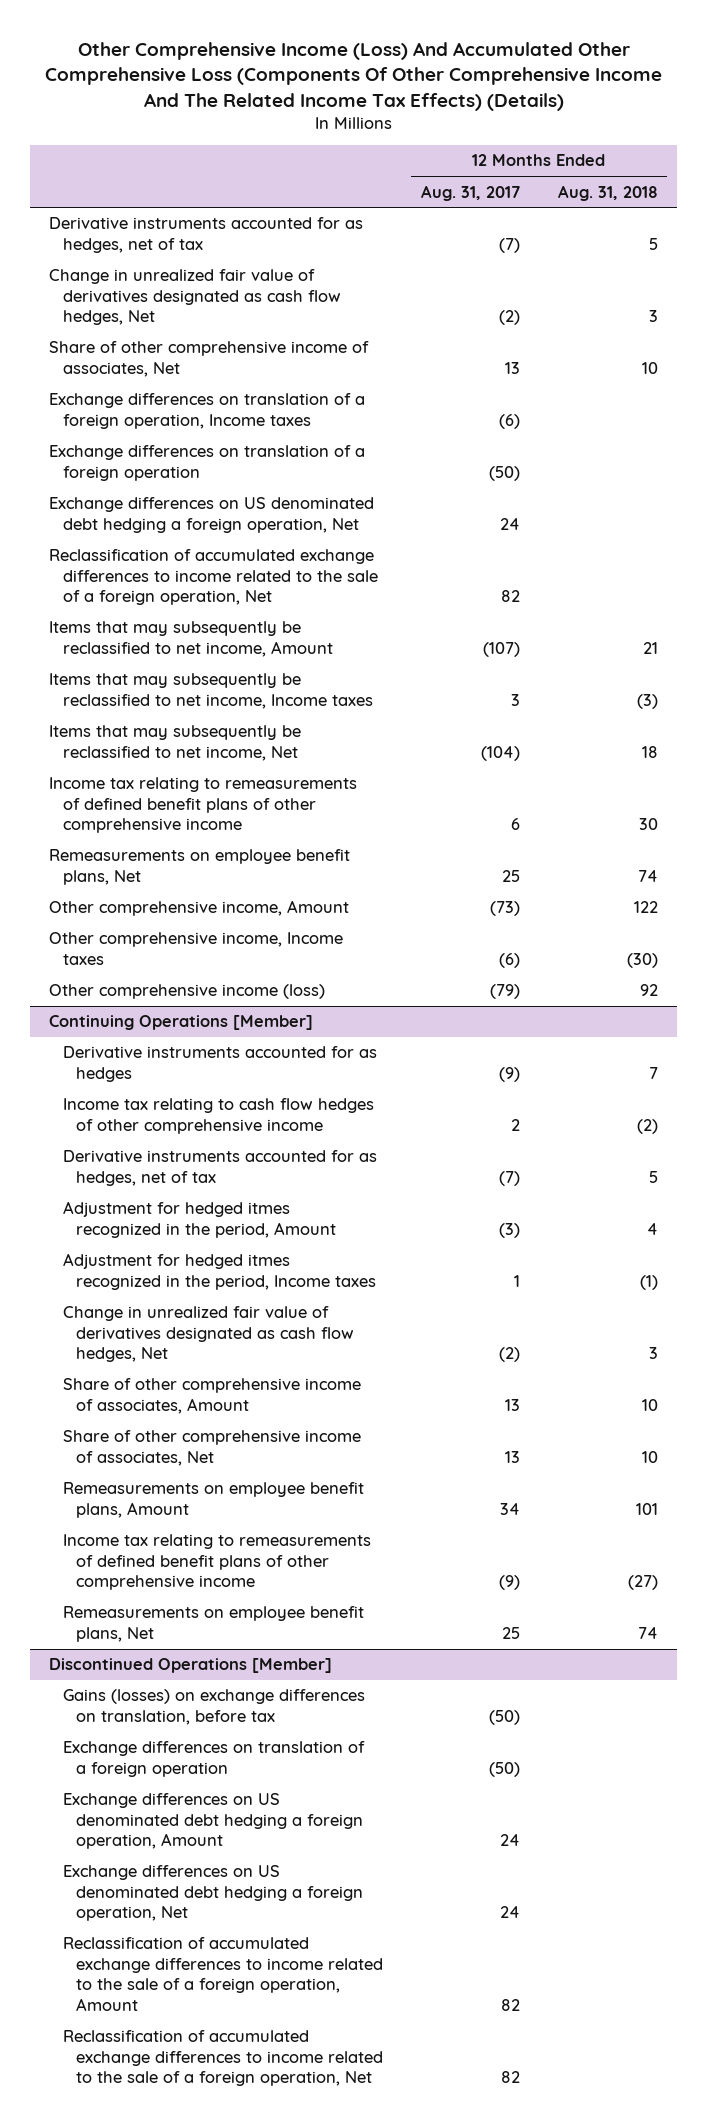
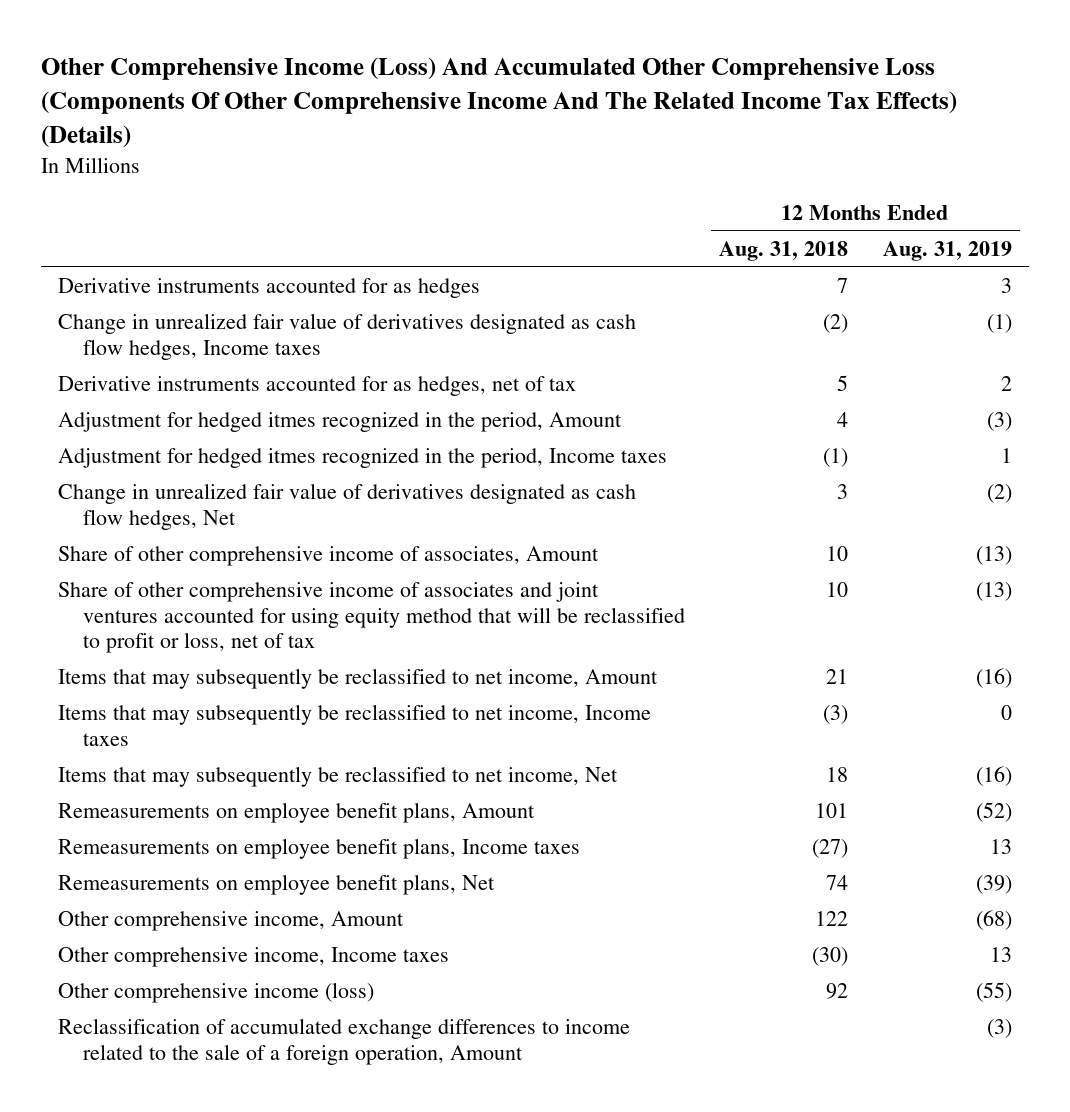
- | 12 Months Ended Aug. 31, 2017 | 12 Months Ended Aug. 31, 2018
+ | 12 Months Ended Aug. 31, 2018 | 12 Months Ended Aug. 31, 2019
+ Derivative instruments accounted for as hedges | 7 | 3
+ Change in unrealized fair value of derivatives designated as cash flow hedges, Income taxes | (2) | (1)
+ Adjustment for hedged itmes recognized in the period, Amount | 4 | (3)
+ Adjustment for hedged itmes recognized in the period, Income taxes | (1) | 1
- Share of other comprehensive income of associates, Net | 13 | 10
- Exchange differences on translation of a foreign operation, Income taxes | (6) |
- Exchange differences on translation of a foreign operation | (50) |
- Exchange differences on US denominated debt hedging a foreign operation, Net | 24 |
- Reclassification of accumulated exchange differences to income related to the sale of a foreign operation, Net | 82 |
+ Share of other comprehensive income of associates, Amount | 10 | (13)
+ Share of other comprehensive income of associates and joint ventures accounted for using equity method that will be reclassified to profit or loss, net of tax | 10 | (13)
- Income tax relating to remeasurements of defined benefit plans of other comprehensive income | 6 | 30
+ Remeasurements on employee benefit plans, Amount | 101 | (52)
+ Remeasurements on employee benefit plans, Income taxes | (27) | 13
- Continuing Operations [Member]
- Derivative instruments accounted for as hedges | (9) | 7
- Income tax relating to cash flow hedges of other comprehensive income | 2 | (2)
- Derivative instruments accounted for as hedges, net of tax | (7) | 5
- Adjustment for hedged itmes recognized in the period, Amount | (3) | 4
- Adjustment for hedged itmes recognized in the period, Income taxes | 1 | (1)
- Change in unrealized fair value of derivatives designated as cash flow hedges, Net | (2) | 3
- Share of other comprehensive income of associates, Amount | 13 | 10
- Share of other comprehensive income of associates, Net | 13 | 10
- Remeasurements on employee benefit plans, Amount | 34 | 101
- Income tax relating to remeasurements of defined benefit plans of other comprehensive income | (9) | (27)
- Remeasurements on employee benefit plans, Net | 25 | 74
- Discontinued Operations [Member]
- Gains (losses) on exchange differences on translation, before tax | (50) |
- Exchange differences on translation of a foreign operation | (50) |
- Exchange differences on US denominated debt hedging a foreign operation, Amount | 24 |
- Exchange differences on US denominated debt hedging a foreign operation, Net | 24 |
- Reclassification of accumulated exchange differences to income related to the sale of a foreign operation, Net | 82 |

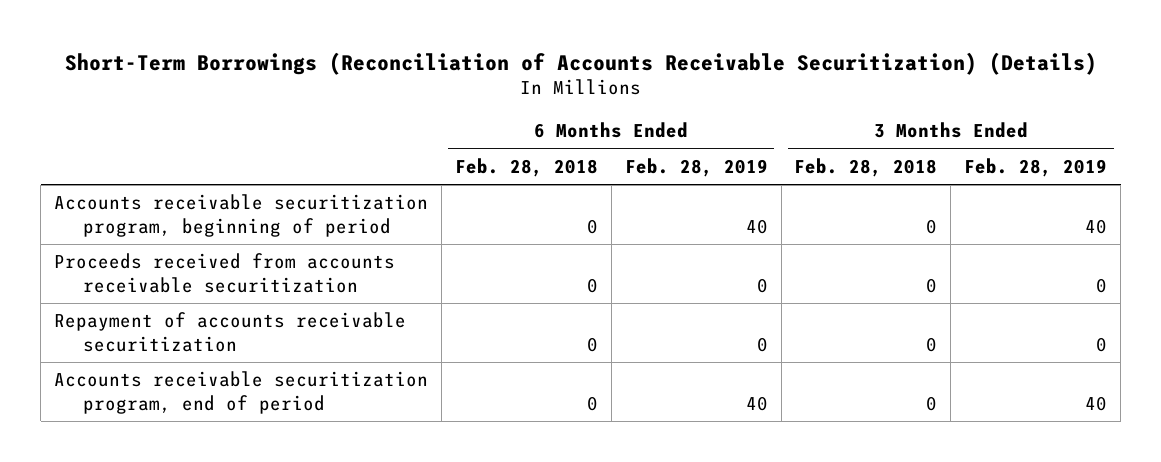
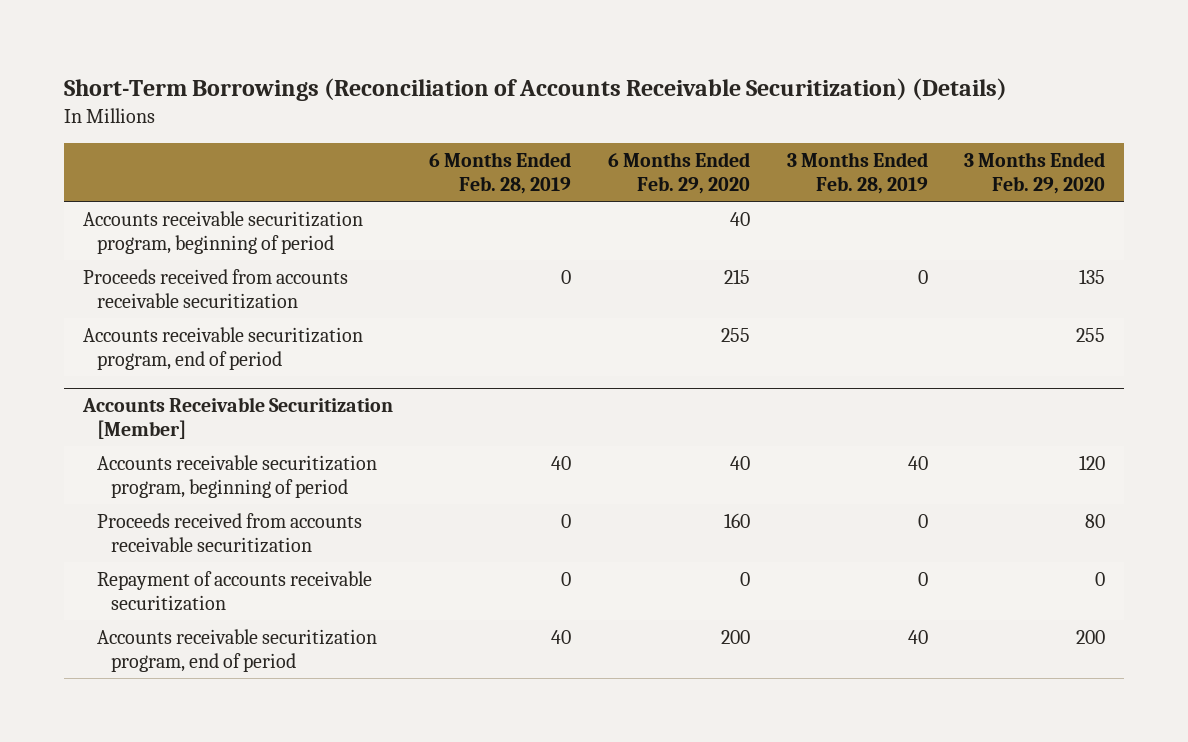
- | 6 Months Ended Feb. 28, 2018 | 6 Months Ended Feb. 28, 2019 | 3 Months Ended Feb. 28, 2018 | 3 Months Ended Feb. 28, 2019
+ | 6 Months Ended Feb. 28, 2019 | 6 Months Ended Feb. 29, 2020 | 3 Months Ended Feb. 28, 2019 | 3 Months Ended Feb. 29, 2020
+ Accounts receivable securitization program, beginning of period | | 40 | |
+ Proceeds received from accounts receivable securitization | 0 | 215 | 0 | 135
+ Accounts receivable securitization program, end of period | | 255 | | 255
+ Accounts Receivable Securitization [Member]

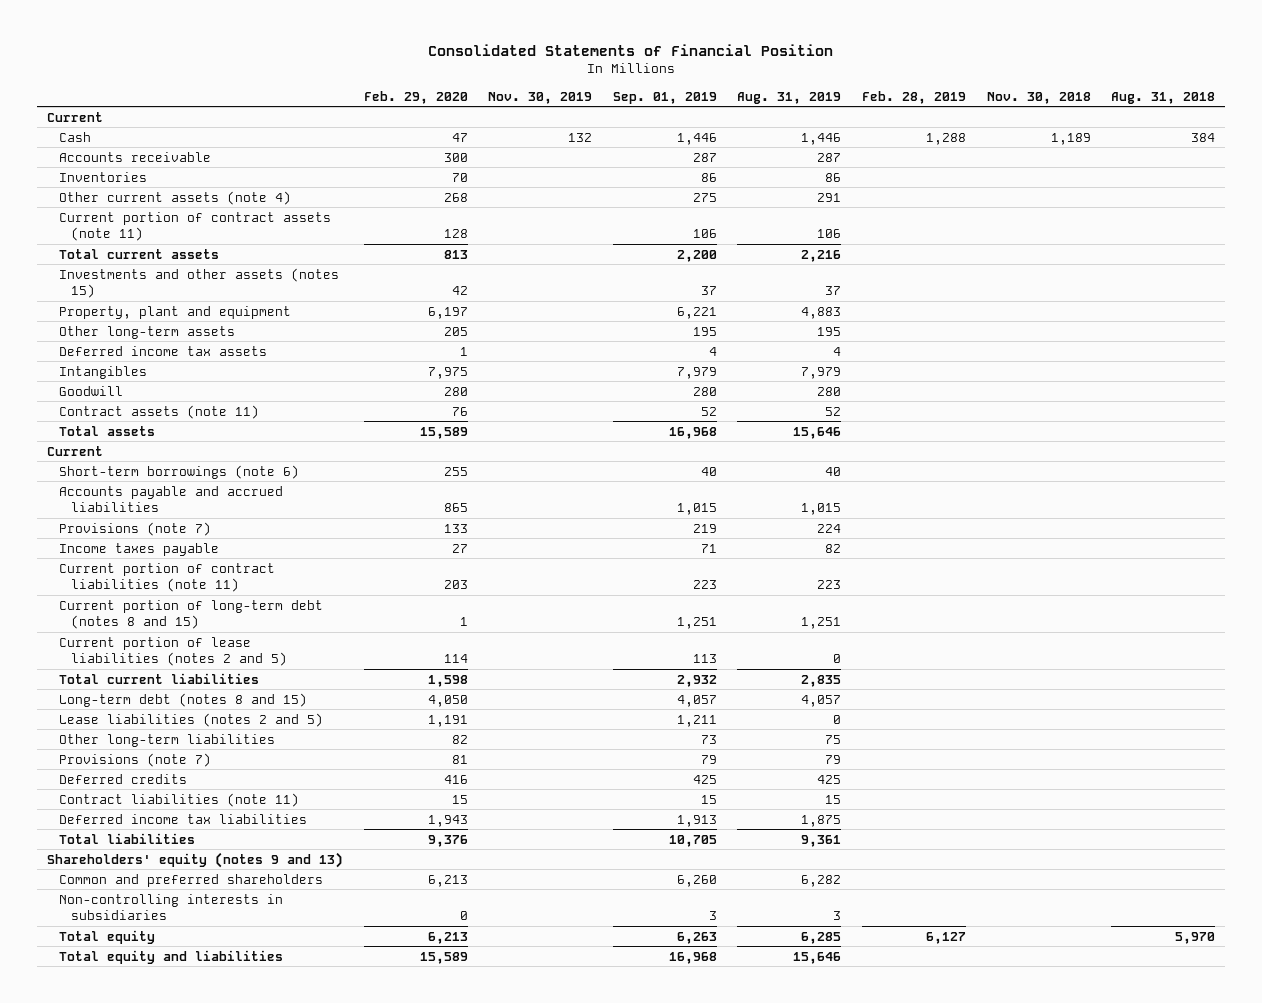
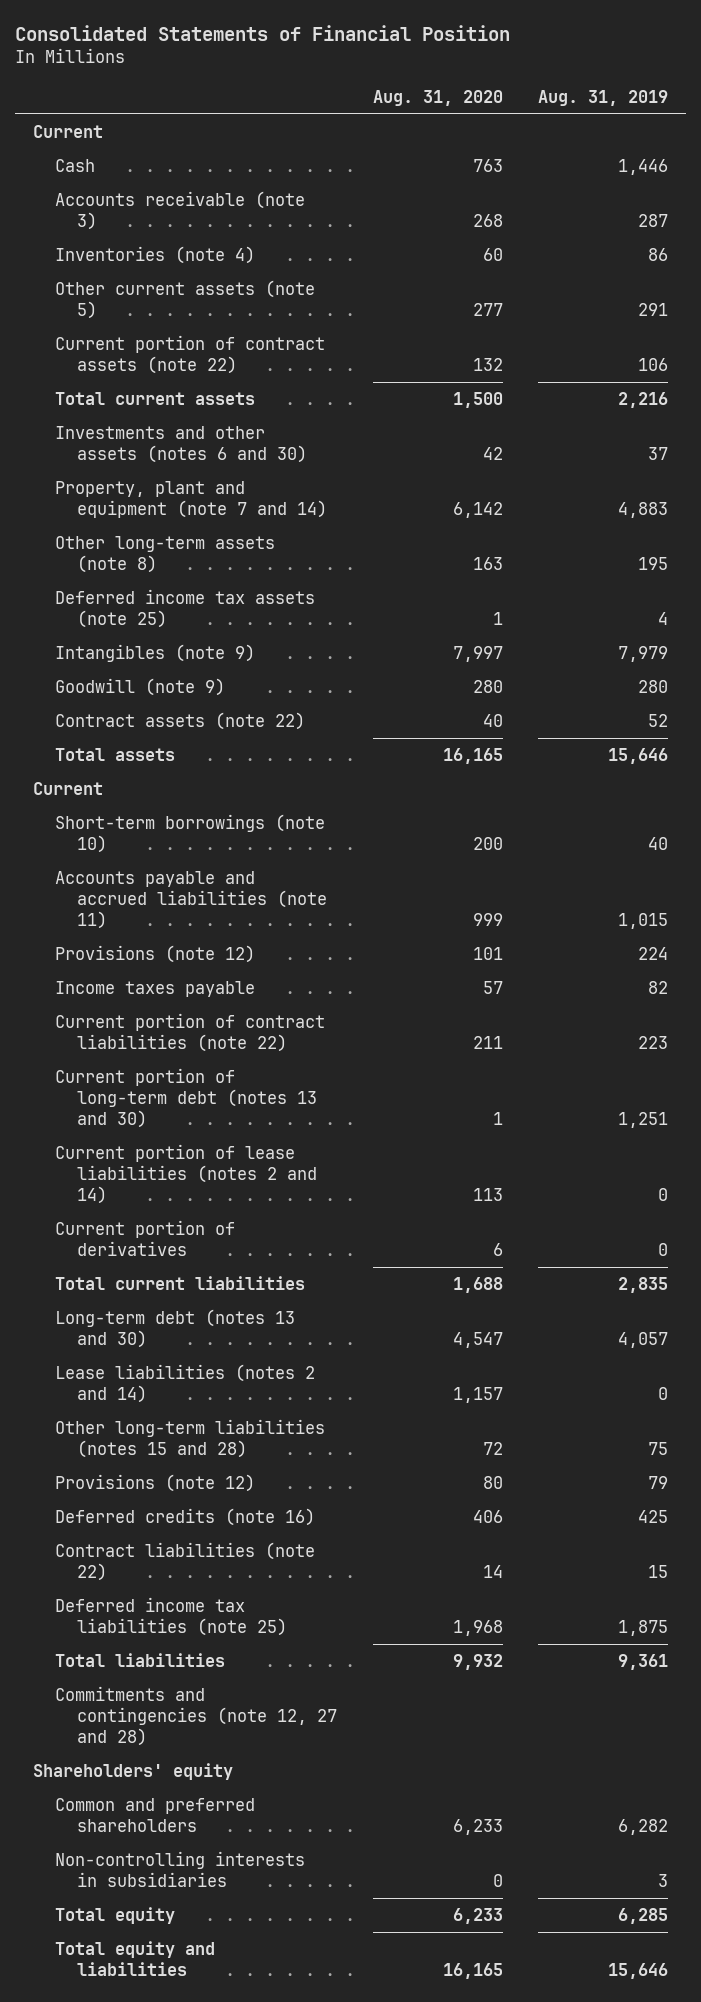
- | Feb. 29, 2020 | Nov. 30, 2019 | Sep. 01, 2019 | Aug. 31, 2019 | Feb. 28, 2019 | Nov. 30, 2018 | Aug. 31, 2018
+ | Aug. 31, 2020 | Aug. 31, 2019
- Accounts receivable | 300 | | 287 | 287 | | |
- Inventories | 70 | | 86 | 86 | | |
- Other current assets (note 4) | 268 | | 275 | 291 | | |
- Current portion of contract assets (note 11) | 128 | | 106 | 106 | | |
+ Accounts receivable (note 3) | 268 | 287
+ Inventories (note 4) | 60 | 86
+ Other current assets (note 5) | 277 | 291
+ Current portion of contract assets (note 22) | 132 | 106
- Investments and other assets (notes 15) | 42 | | 37 | 37 | | |
- Property, plant and equipment | 6,197 | | 6,221 | 4,883 | | |
- Other long-term assets | 205 | | 195 | 195 | | |
- Deferred income tax assets | 1 | | 4 | 4 | | |
- Intangibles | 7,975 | | 7,979 | 7,979 | | |
- Goodwill | 280 | | 280 | 280 | | |
- Contract assets (note 11) | 76 | | 52 | 52 | | |
+ Investments and other assets (notes 6 and 30) | 42 | 37
+ Property, plant and equipment (note 7 and 14) | 6,142 | 4,883
+ Other long-term assets (note 8) | 163 | 195
+ Deferred income tax assets (note 25) | 1 | 4
+ Intangibles (note 9) | 7,997 | 7,979
+ Goodwill (note 9) | 280 | 280
+ Contract assets (note 22) | 40 | 52
- Short-term borrowings (note 6) | 255 | | 40 | 40 | | |
- Accounts payable and accrued liabilities | 865 | | 1,015 | 1,015 | | |
- Provisions (note 7) | 133 | | 219 | 224 | | |
+ Short-term borrowings (note 10) | 200 | 40
+ Accounts payable and accrued liabilities (note 11) | 999 | 1,015
+ Provisions (note 12) | 101 | 224
- Current portion of contract liabilities (note 11) | 203 | | 223 | 223 | | |
- Current portion of long-term debt (notes 8 and 15) | 1 | | 1,251 | 1,251 | | |
- Current portion of lease liabilities (notes 2 and 5) | 114 | | 113 | 0 | | |
+ Current portion of contract liabilities (note 22) | 211 | 223
+ Current portion of long-term debt (notes 13 and 30) | 1 | 1,251
+ Current portion of lease liabilities (notes 2 and 14) | 113 | 0
+ Current portion of derivatives | 6 | 0
- Long-term debt (notes 8 and 15) | 4,050 | | 4,057 | 4,057 | | |
- Lease liabilities (notes 2 and 5) | 1,191 | | 1,211 | 0 | | |
- Other long-term liabilities | 82 | | 73 | 75 | | |
- Provisions (note 7) | 81 | | 79 | 79 | | |
- Deferred credits | 416 | | 425 | 425 | | |
- Contract liabilities (note 11) | 15 | | 15 | 15 | | |
- Deferred income tax liabilities | 1,943 | | 1,913 | 1,875 | | |
+ Long-term debt (notes 13 and 30) | 4,547 | 4,057
+ Lease liabilities (notes 2 and 14) | 1,157 | 0
+ Other long-term liabilities (notes 15 and 28) | 72 | 75
+ Provisions (note 12) | 80 | 79
+ Deferred credits (note 16) | 406 | 425
+ Contract liabilities (note 22) | 14 | 15
+ Deferred income tax liabilities (note 25) | 1,968 | 1,875
- Shareholders' equity (notes 9 and 13)
+ Commitments and contingencies (note 12, 27 and 28)
+ Shareholders' equity

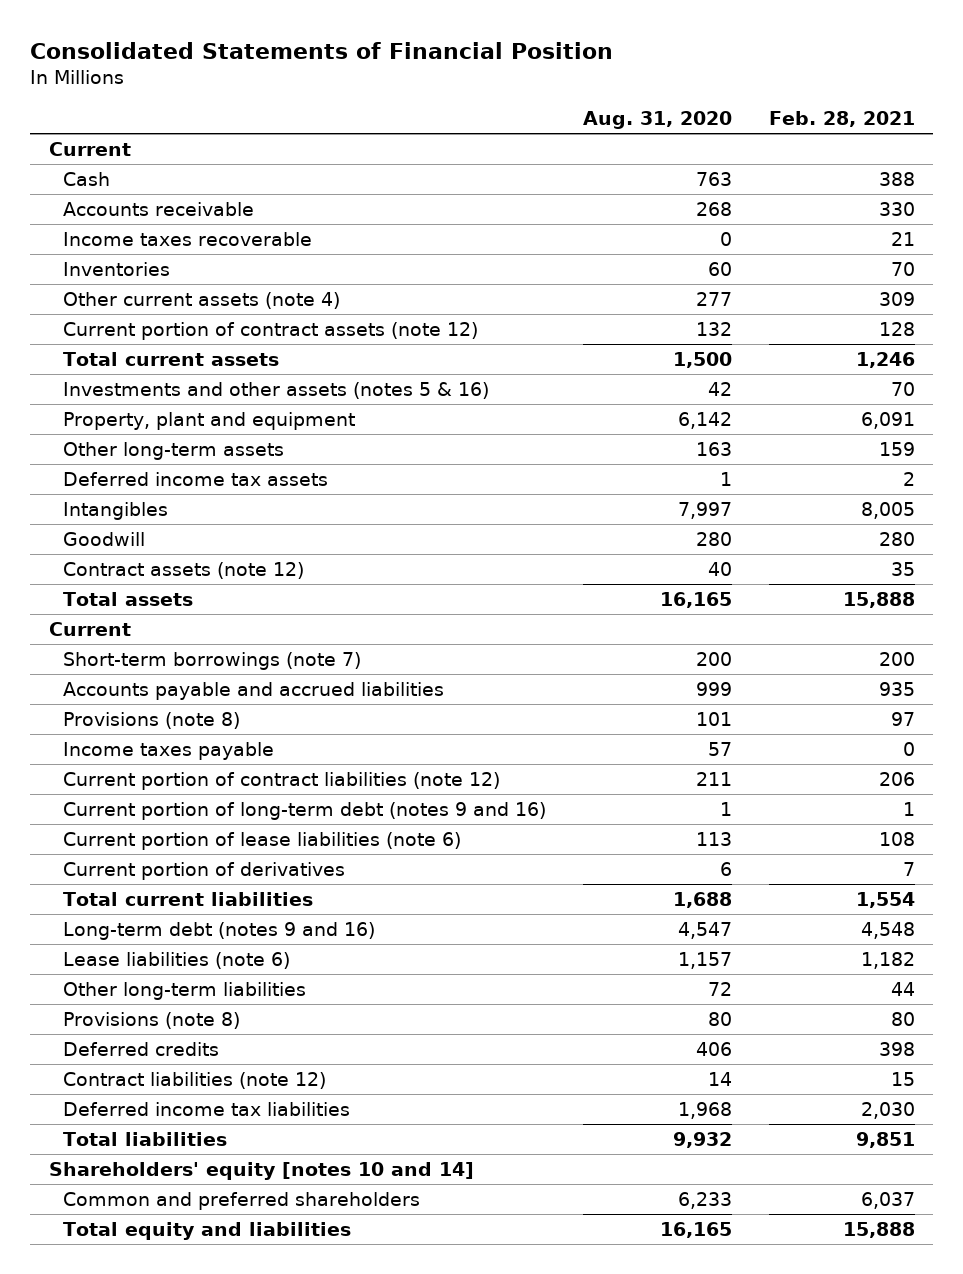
- | Aug. 31, 2020 | Aug. 31, 2019
+ | Aug. 31, 2020 | Feb. 28, 2021
- Accounts receivable (note 3) | 268 | 287
- Inventories (note 4) | 60 | 86
- Other current assets (note 5) | 277 | 291
- Current portion of contract assets (note 22) | 132 | 106
+ Accounts receivable | 268 | 330
+ Income taxes recoverable | 0 | 21
+ Inventories | 60 | 70
+ Other current assets (note 4) | 277 | 309
+ Current portion of contract assets (note 12) | 132 | 128
- Investments and other assets (notes 6 and 30) | 42 | 37
- Property, plant and equipment (note 7 and 14) | 6,142 | 4,883
- Other long-term assets (note 8) | 163 | 195
- Deferred income tax assets (note 25) | 1 | 4
- Intangibles (note 9) | 7,997 | 7,979
- Goodwill (note 9) | 280 | 280
- Contract assets (note 22) | 40 | 52
+ Investments and other assets (notes 5 & 16) | 42 | 70
+ Property, plant and equipment | 6,142 | 6,091
+ Other long-term assets | 163 | 159
+ Deferred income tax assets | 1 | 2
+ Intangibles | 7,997 | 8,005
+ Goodwill | 280 | 280
+ Contract assets (note 12) | 40 | 35
- Short-term borrowings (note 10) | 200 | 40
- Accounts payable and accrued liabilities (note 11) | 999 | 1,015
- Provisions (note 12) | 101 | 224
+ Short-term borrowings (note 7) | 200 | 200
+ Accounts payable and accrued liabilities | 999 | 935
+ Provisions (note 8) | 101 | 97
- Current portion of contract liabilities (note 22) | 211 | 223
- Current portion of long-term debt (notes 13 and 30) | 1 | 1,251
- Current portion of lease liabilities (notes 2 and 14) | 113 | 0
+ Current portion of contract liabilities (note 12) | 211 | 206
+ Current portion of long-term debt (notes 9 and 16) | 1 | 1
+ Current portion of lease liabilities (note 6) | 113 | 108
- Long-term debt (notes 13 and 30) | 4,547 | 4,057
- Lease liabilities (notes 2 and 14) | 1,157 | 0
- Other long-term liabilities (notes 15 and 28) | 72 | 75
- Provisions (note 12) | 80 | 79
- Deferred credits (note 16) | 406 | 425
- Contract liabilities (note 22) | 14 | 15
- Deferred income tax liabilities (note 25) | 1,968 | 1,875
+ Long-term debt (notes 9 and 16) | 4,547 | 4,548
+ Lease liabilities (note 6) | 1,157 | 1,182
+ Other long-term liabilities | 72 | 44
+ Provisions (note 8) | 80 | 80
+ Deferred credits | 406 | 398
+ Contract liabilities (note 12) | 14 | 15
+ Deferred income tax liabilities | 1,968 | 2,030
- Commitments and contingencies (note 12, 27 and 28)
- Shareholders' equity
+ Shareholders' equity [notes 10 and 14]
- Non-controlling interests in subsidiaries | 0 | 3
- Total equity | 6,233 | 6,285

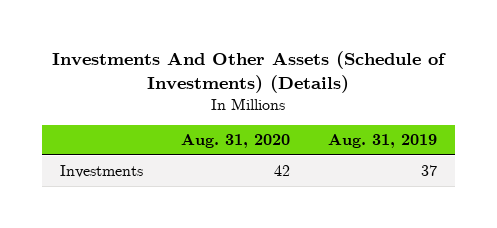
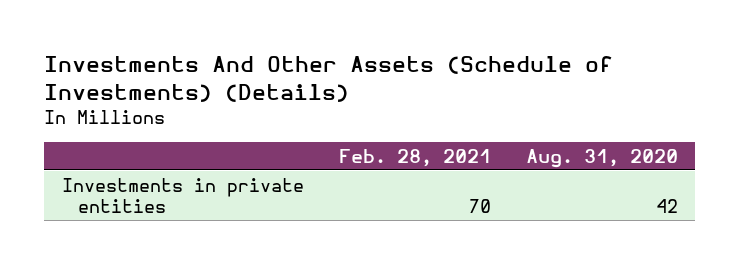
- | Aug. 31, 2020 | Aug. 31, 2019
+ | Feb. 28, 2021 | Aug. 31, 2020
- Investments | 42 | 37
+ Investments in private entities | 70 | 42

